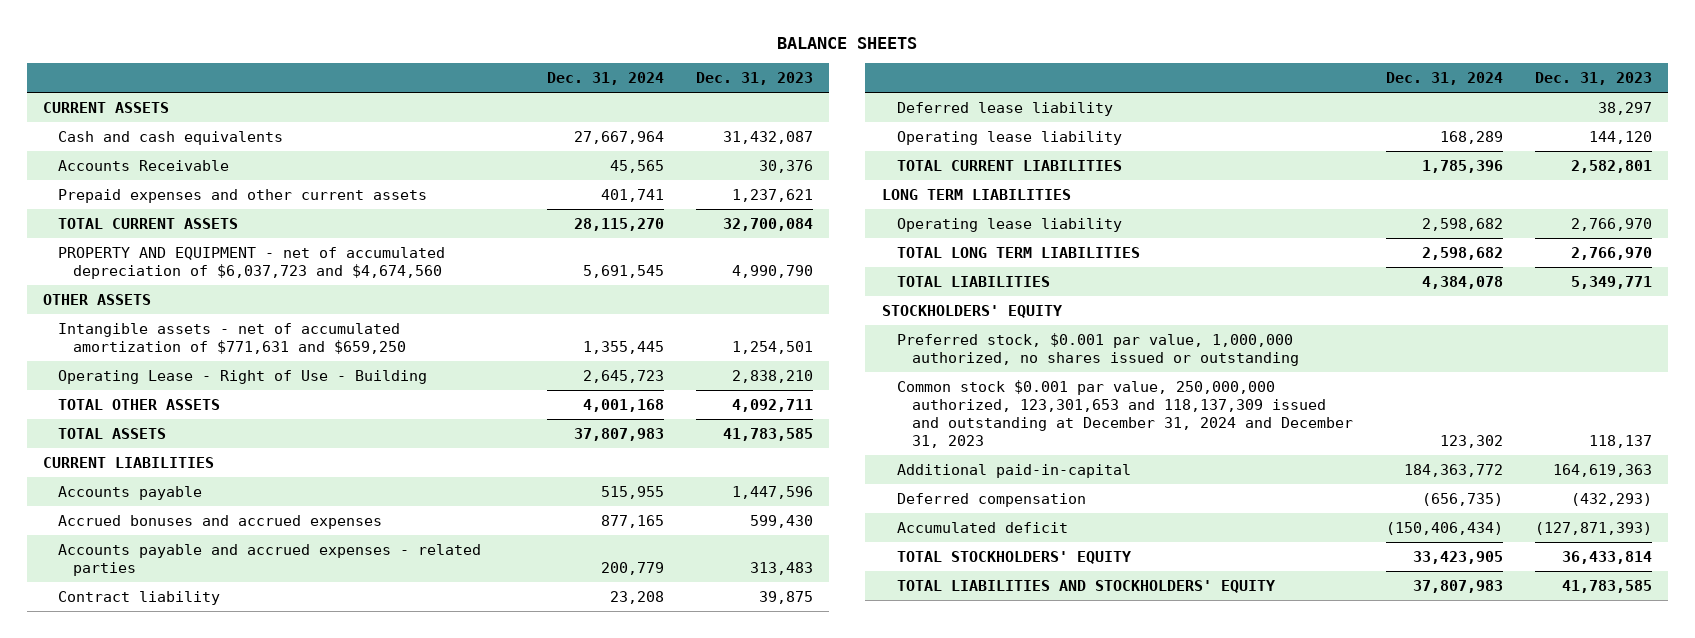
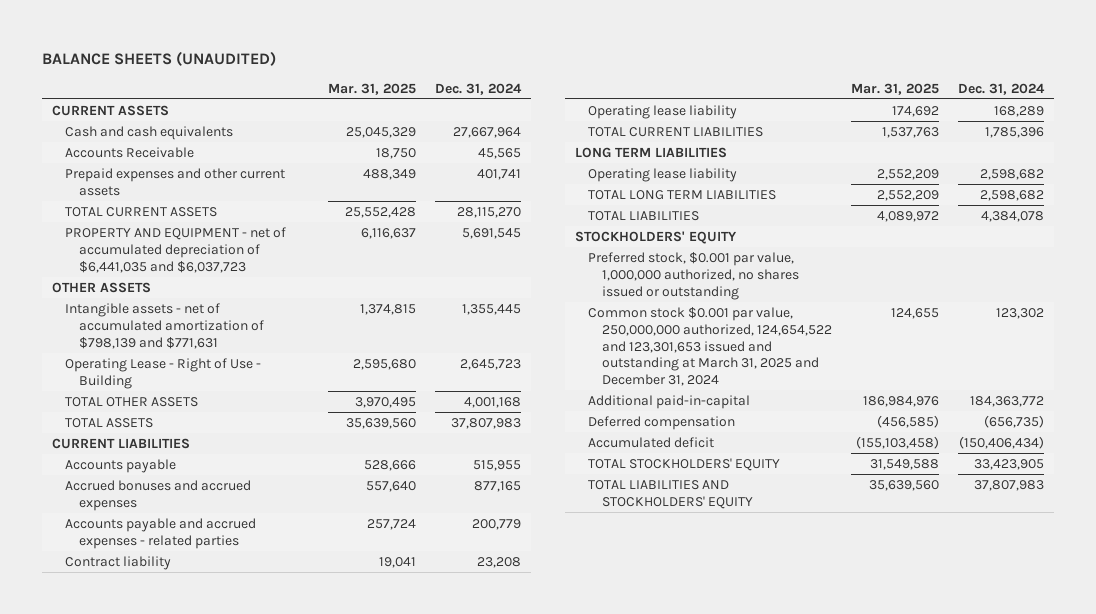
- BALANCE SHEETS
+ BALANCE SHEETS (UNAUDITED)
- | Dec. 31, 2024 | Dec. 31, 2023
+ | Mar. 31, 2025 | Dec. 31, 2024
- PROPERTY AND EQUIPMENT - net of accumulated depreciation of $6,037,723 and $4,674,560 | 5,691,545 | 4,990,790
+ PROPERTY AND EQUIPMENT - net of accumulated depreciation of $6,441,035 and $6,037,723 | 6,116,637 | 5,691,545
- Intangible assets - net of accumulated amortization of $771,631 and $659,250 | 1,355,445 | 1,254,501
+ Intangible assets - net of accumulated amortization of $798,139 and $771,631 | 1,374,815 | 1,355,445
- Deferred lease liability | | 38,297
- Common stock $0.001 par value, 250,000,000 authorized, 123,301,653 and 118,137,309 issued and outstanding at December 31, 2024 and December 31, 2023 | 123,302 | 118,137
+ Common stock $0.001 par value, 250,000,000 authorized, 124,654,522 and 123,301,653 issued and outstanding at March 31, 2025 and December 31, 2024 | 124,655 | 123,302

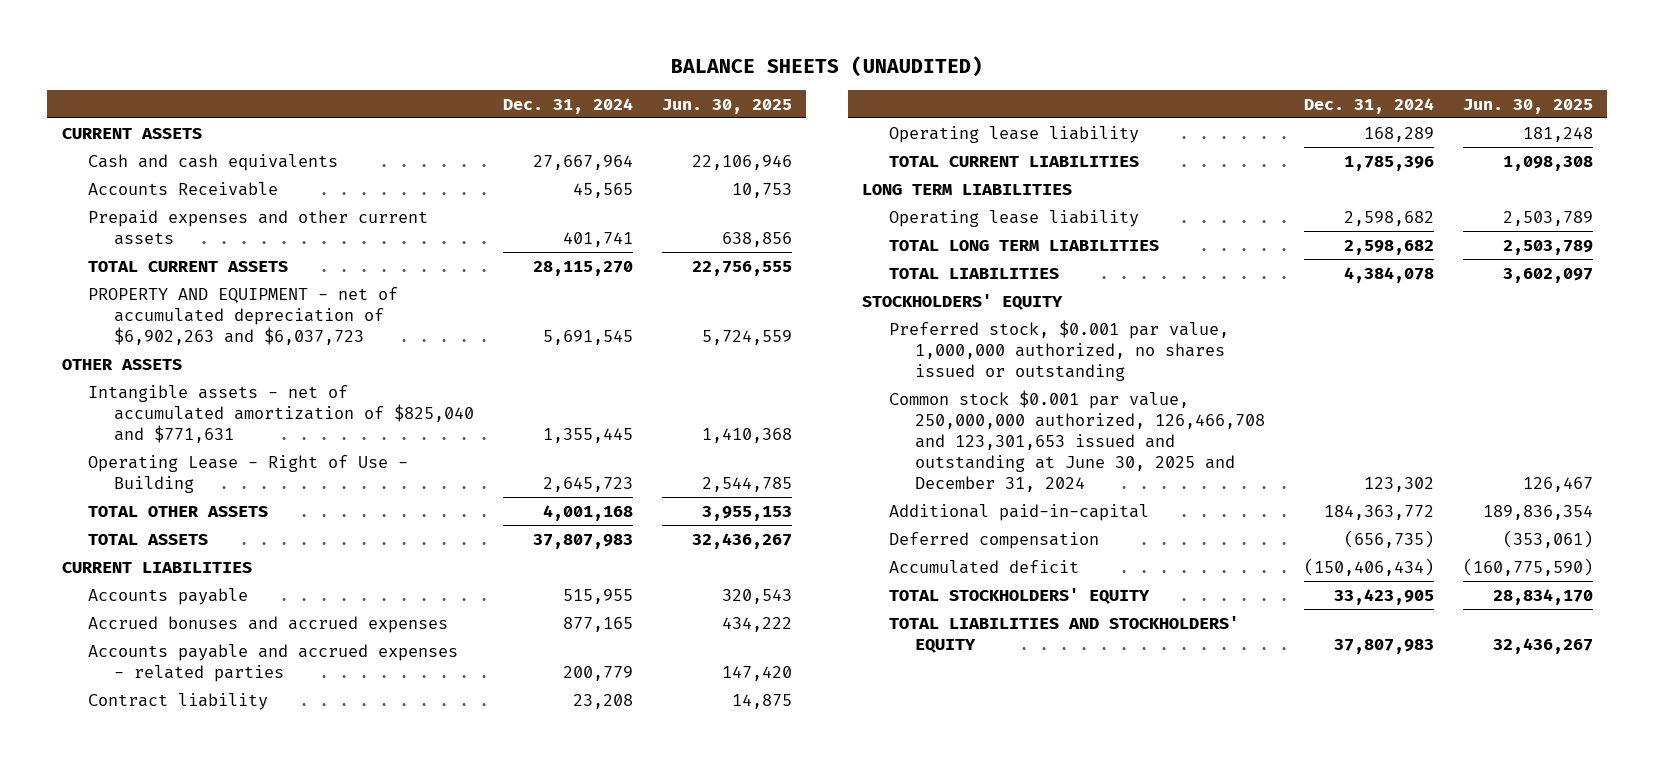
- | Mar. 31, 2025 | Dec. 31, 2024
+ | Dec. 31, 2024 | Jun. 30, 2025
- PROPERTY AND EQUIPMENT - net of accumulated depreciation of $6,441,035 and $6,037,723 | 6,116,637 | 5,691,545
+ PROPERTY AND EQUIPMENT - net of accumulated depreciation of $6,902,263 and $6,037,723 | 5,691,545 | 5,724,559
- Intangible assets - net of accumulated amortization of $798,139 and $771,631 | 1,374,815 | 1,355,445
+ Intangible assets - net of accumulated amortization of $825,040 and $771,631 | 1,355,445 | 1,410,368
- Common stock $0.001 par value, 250,000,000 authorized, 124,654,522 and 123,301,653 issued and outstanding at March 31, 2025 and December 31, 2024 | 124,655 | 123,302
+ Common stock $0.001 par value, 250,000,000 authorized, 126,466,708 and 123,301,653 issued and outstanding at June 30, 2025 and December 31, 2024 | 123,302 | 126,467

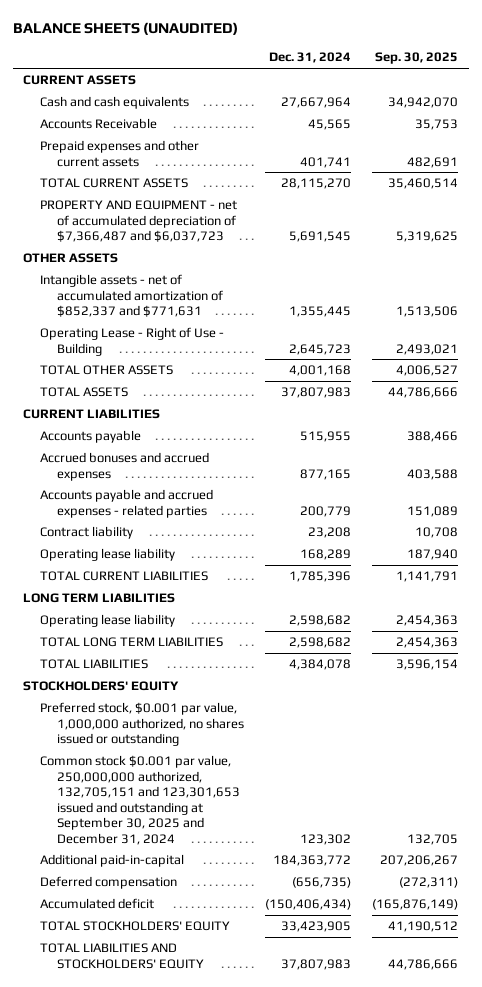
- | Dec. 31, 2024 | Jun. 30, 2025
+ | Dec. 31, 2024 | Sep. 30, 2025
- PROPERTY AND EQUIPMENT - net of accumulated depreciation of $6,902,263 and $6,037,723 | 5,691,545 | 5,724,559
+ PROPERTY AND EQUIPMENT - net of accumulated depreciation of $7,366,487 and $6,037,723 | 5,691,545 | 5,319,625
- Intangible assets - net of accumulated amortization of $825,040 and $771,631 | 1,355,445 | 1,410,368
+ Intangible assets - net of accumulated amortization of $852,337 and $771,631 | 1,355,445 | 1,513,506
- Common stock $0.001 par value, 250,000,000 authorized, 126,466,708 and 123,301,653 issued and outstanding at June 30, 2025 and December 31, 2024 | 123,302 | 126,467
+ Common stock $0.001 par value, 250,000,000 authorized, 132,705,151 and 123,301,653 issued and outstanding at September 30, 2025 and December 31, 2024 | 123,302 | 132,705

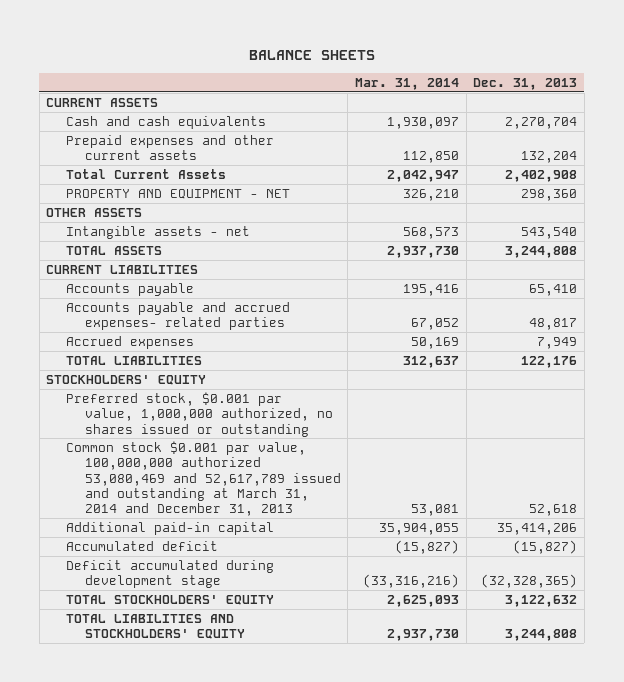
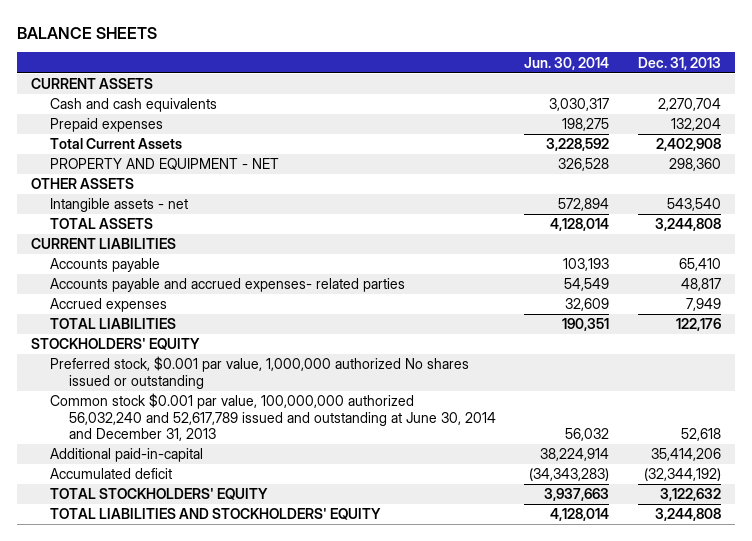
- | Mar. 31, 2014 | Dec. 31, 2013
+ | Jun. 30, 2014 | Dec. 31, 2013
- Prepaid expenses and other current assets | 112,850 | 132,204
+ Prepaid expenses | 198,275 | 132,204
- Preferred stock, $0.001 par value, 1,000,000 authorized, no shares issued or outstanding
- Common stock $0.001 par value, 100,000,000 authorized 53,080,469 and 52,617,789 issued and outstanding at March 31, 2014 and December 31, 2013 | 53,081 | 52,618
- Additional paid-in capital | 35,904,055 | 35,414,206
- Accumulated deficit | (15,827) | (15,827)
- Deficit accumulated during development stage | (33,316,216) | (32,328,365)
+ Preferred stock, $0.001 par value, 1,000,000 authorized No shares issued or outstanding
+ Common stock $0.001 par value, 100,000,000 authorized 56,032,240 and 52,617,789 issued and outstanding at June 30, 2014 and December 31, 2013 | 56,032 | 52,618
+ Additional paid-in-capital | 38,224,914 | 35,414,206
+ Accumulated deficit | (34,343,283) | (32,344,192)

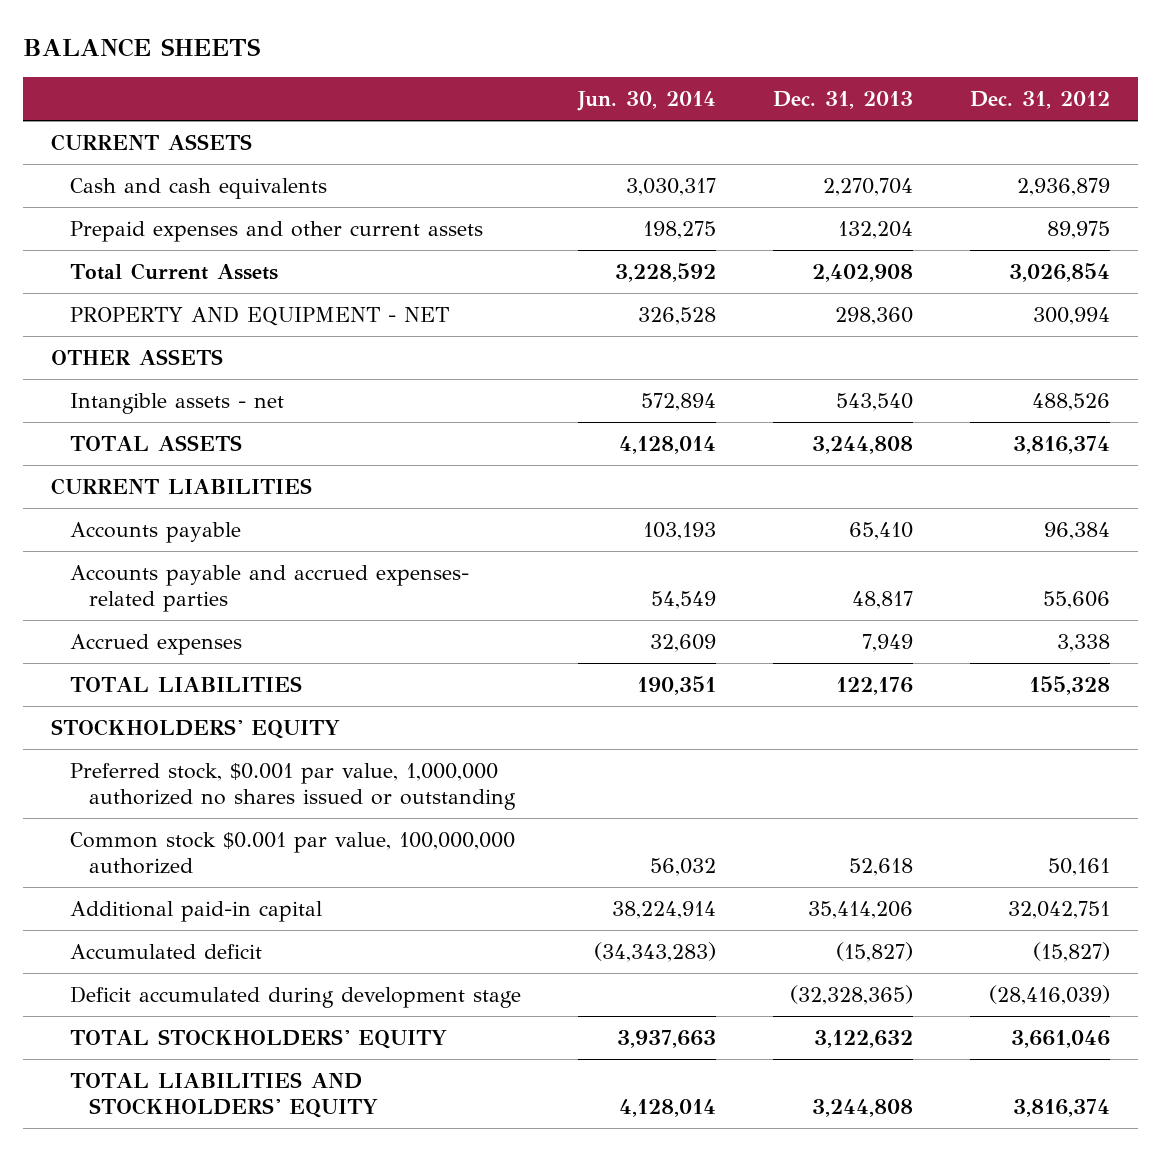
- | Jun. 30, 2014 | Dec. 31, 2013
+ | Jun. 30, 2014 | Dec. 31, 2013 | Dec. 31, 2012
- Prepaid expenses | 198,275 | 132,204
+ Prepaid expenses and other current assets | 198,275 | 132,204 | 89,975
- Preferred stock, $0.001 par value, 1,000,000 authorized No shares issued or outstanding
- Common stock $0.001 par value, 100,000,000 authorized 56,032,240 and 52,617,789 issued and outstanding at June 30, 2014 and December 31, 2013 | 56,032 | 52,618
- Additional paid-in-capital | 38,224,914 | 35,414,206
- Accumulated deficit | (34,343,283) | (32,344,192)
+ Preferred stock, $0.001 par value, 1,000,000 authorized no shares issued or outstanding
+ Common stock $0.001 par value, 100,000,000 authorized | 56,032 | 52,618 | 50,161
+ Additional paid-in capital | 38,224,914 | 35,414,206 | 32,042,751
+ Accumulated deficit | (34,343,283) | (15,827) | (15,827)
+ Deficit accumulated during development stage | | (32,328,365) | (28,416,039)

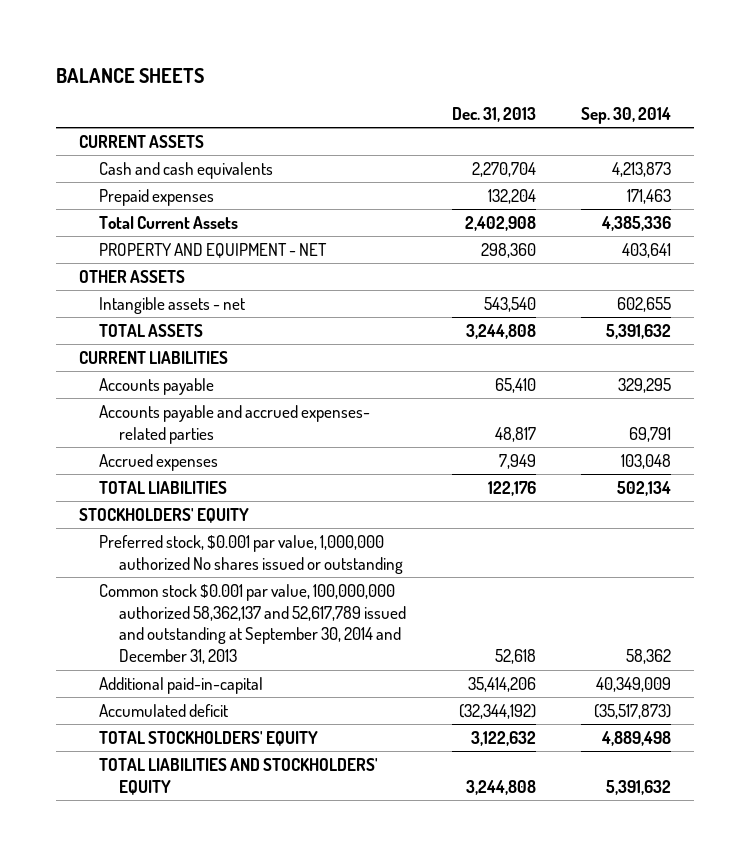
- | Jun. 30, 2014 | Dec. 31, 2013 | Dec. 31, 2012
+ | Dec. 31, 2013 | Sep. 30, 2014
- Prepaid expenses and other current assets | 198,275 | 132,204 | 89,975
+ Prepaid expenses | 132,204 | 171,463
- Preferred stock, $0.001 par value, 1,000,000 authorized no shares issued or outstanding
- Common stock $0.001 par value, 100,000,000 authorized | 56,032 | 52,618 | 50,161
- Additional paid-in capital | 38,224,914 | 35,414,206 | 32,042,751
- Accumulated deficit | (34,343,283) | (15,827) | (15,827)
- Deficit accumulated during development stage | | (32,328,365) | (28,416,039)
+ Preferred stock, $0.001 par value, 1,000,000 authorized No shares issued or outstanding
+ Common stock $0.001 par value, 100,000,000 authorized 58,362,137 and 52,617,789 issued and outstanding at September 30, 2014 and December 31, 2013 | 52,618 | 58,362
+ Additional paid-in-capital | 35,414,206 | 40,349,009
+ Accumulated deficit | (32,344,192) | (35,517,873)

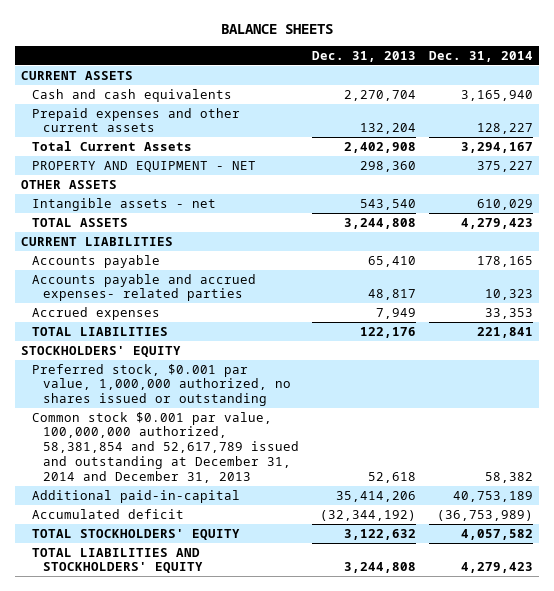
- | Dec. 31, 2013 | Sep. 30, 2014
+ | Dec. 31, 2013 | Dec. 31, 2014
- Prepaid expenses | 132,204 | 171,463
+ Prepaid expenses and other current assets | 132,204 | 128,227
- Preferred stock, $0.001 par value, 1,000,000 authorized No shares issued or outstanding
- Common stock $0.001 par value, 100,000,000 authorized 58,362,137 and 52,617,789 issued and outstanding at September 30, 2014 and December 31, 2013 | 52,618 | 58,362
+ Preferred stock, $0.001 par value, 1,000,000 authorized, no shares issued or outstanding
+ Common stock $0.001 par value, 100,000,000 authorized, 58,381,854 and 52,617,789 issued and outstanding at December 31, 2014 and December 31, 2013 | 52,618 | 58,382

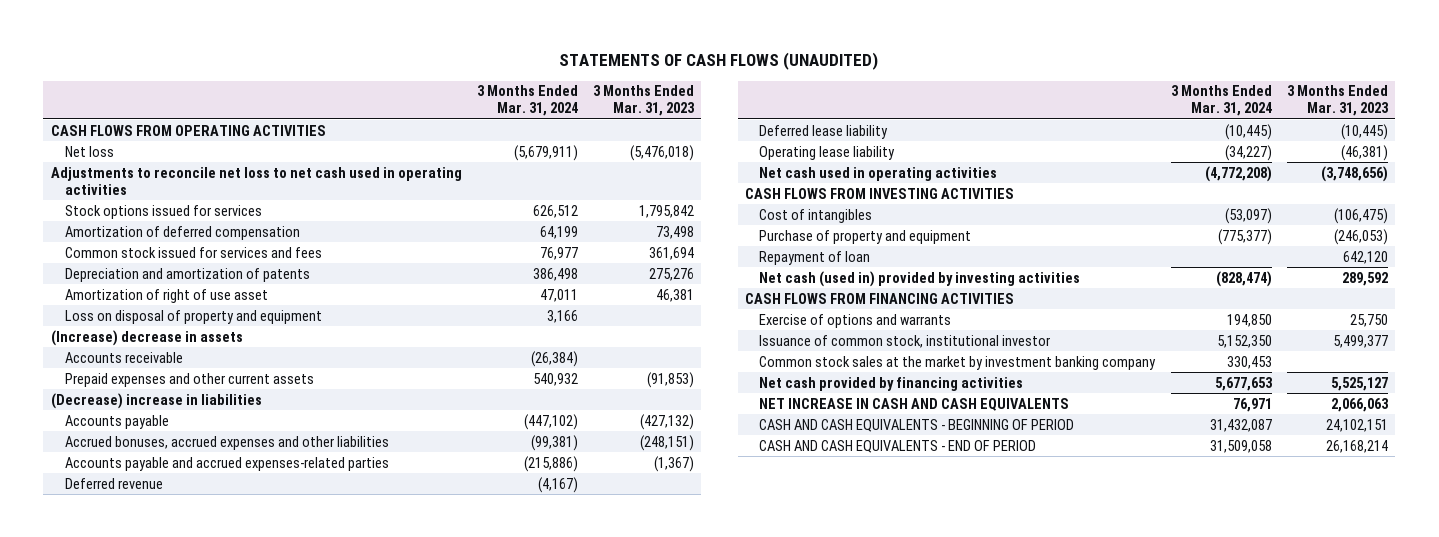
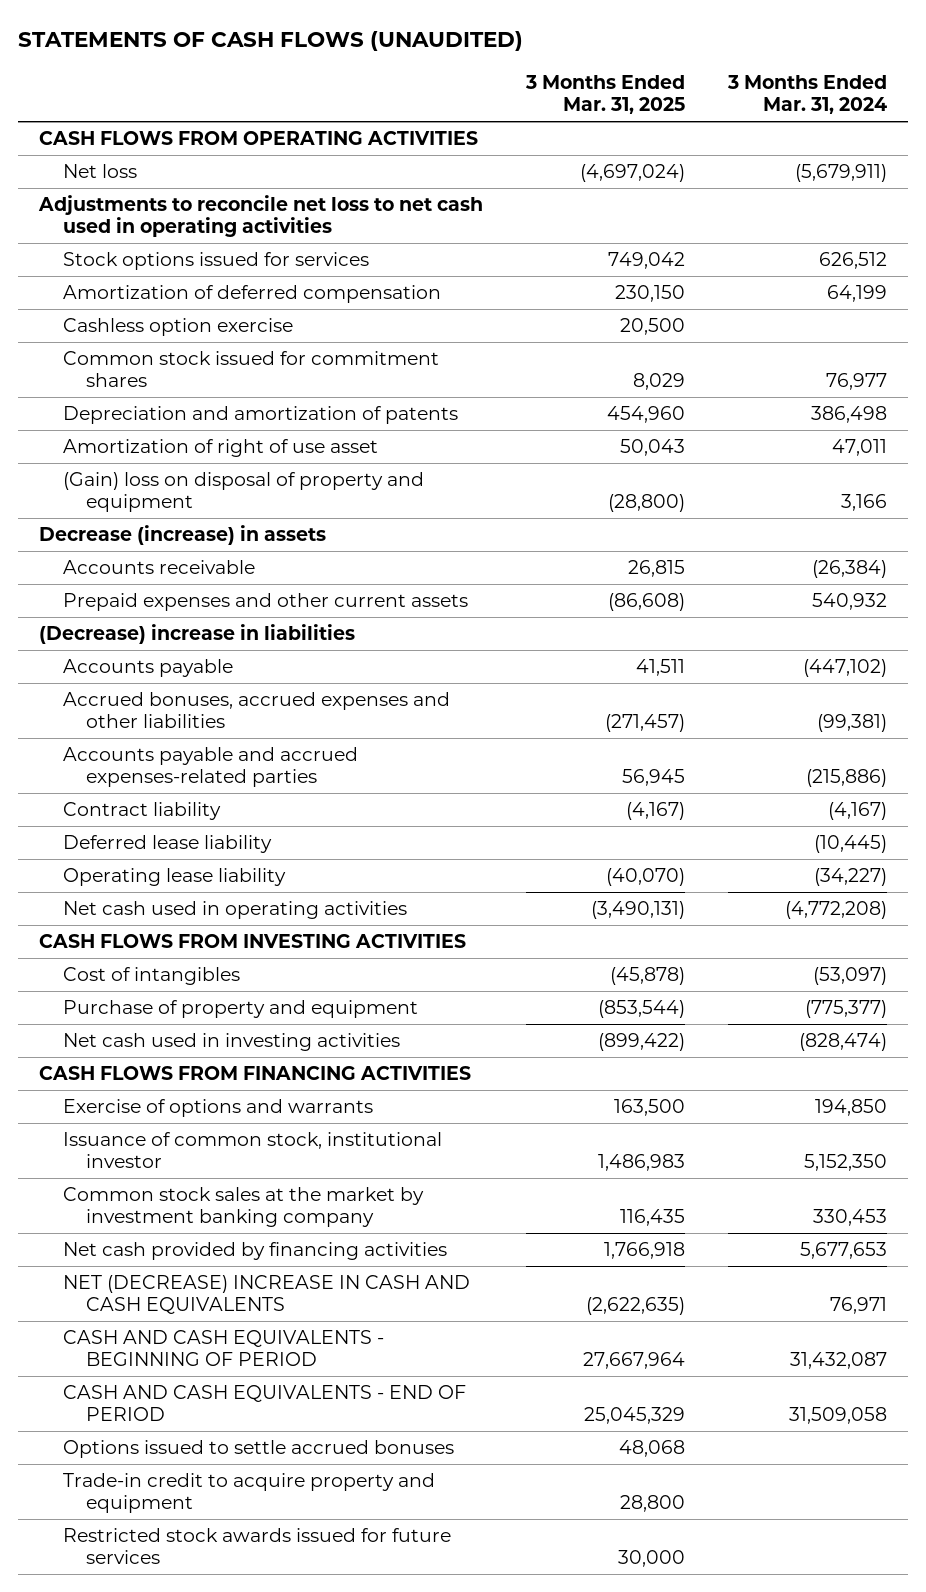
- | 3 Months Ended Mar. 31, 2024 | 3 Months Ended Mar. 31, 2023
+ | 3 Months Ended Mar. 31, 2025 | 3 Months Ended Mar. 31, 2024
- Common stock issued for services and fees | 76,977 | 361,694
+ Cashless option exercise | 20,500 |
+ Common stock issued for commitment shares | 8,029 | 76,977
- Loss on disposal of property and equipment | 3,166 |
- (Increase) decrease in assets
+ (Gain) loss on disposal of property and equipment | (28,800) | 3,166
+ Decrease (increase) in assets
- Deferred revenue | (4,167) |
+ Contract liability | (4,167) | (4,167)
- Repayment of loan | | 642,120
- Net cash (used in) provided by investing activities | (828,474) | 289,592
+ Net cash used in investing activities | (899,422) | (828,474)
- NET INCREASE IN CASH AND CASH EQUIVALENTS | 76,971 | 2,066,063
+ NET (DECREASE) INCREASE IN CASH AND CASH EQUIVALENTS | (2,622,635) | 76,971
+ Options issued to settle accrued bonuses | 48,068 |
+ Trade-in credit to acquire property and equipment | 28,800 |
+ Restricted stock awards issued for future services | 30,000 |

